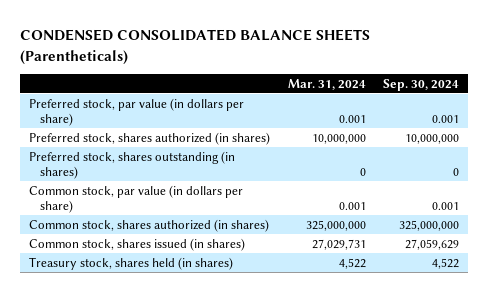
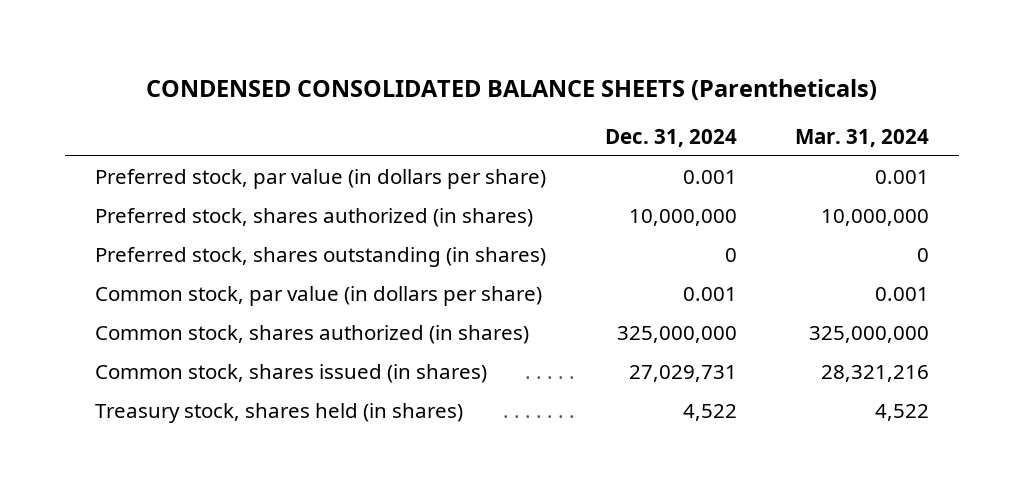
- | Mar. 31, 2024 | Sep. 30, 2024
+ | Dec. 31, 2024 | Mar. 31, 2024
- Common stock, shares issued (in shares) | 27,029,731 | 27,059,629
+ Common stock, shares issued (in shares) | 27,029,731 | 28,321,216

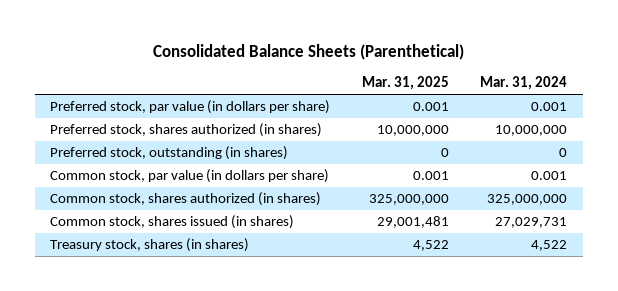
- CONDENSED CONSOLIDATED BALANCE SHEETS (Parentheticals)
+ Consolidated Balance Sheets (Parenthetical)
- | Dec. 31, 2024 | Mar. 31, 2024
+ | Mar. 31, 2025 | Mar. 31, 2024
- Preferred stock, shares outstanding (in shares) | 0 | 0
+ Preferred stock, outstanding (in shares) | 0 | 0
- Common stock, shares issued (in shares) | 27,029,731 | 28,321,216
- Treasury stock, shares held (in shares) | 4,522 | 4,522
+ Common stock, shares issued (in shares) | 29,001,481 | 27,029,731
+ Treasury stock, shares (in shares) | 4,522 | 4,522

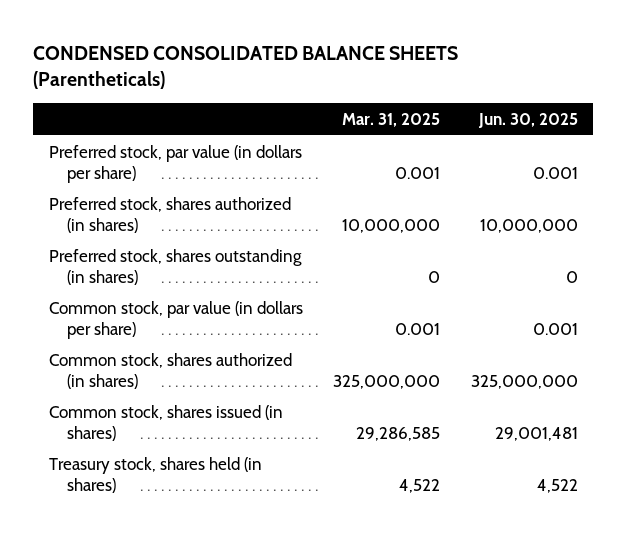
- Consolidated Balance Sheets (Parenthetical)
+ CONDENSED CONSOLIDATED BALANCE SHEETS (Parentheticals)
- | Mar. 31, 2025 | Mar. 31, 2024
+ | Mar. 31, 2025 | Jun. 30, 2025
- Preferred stock, outstanding (in shares) | 0 | 0
+ Preferred stock, shares outstanding (in shares) | 0 | 0
- Common stock, shares issued (in shares) | 29,001,481 | 27,029,731
- Treasury stock, shares (in shares) | 4,522 | 4,522
+ Common stock, shares issued (in shares) | 29,286,585 | 29,001,481
+ Treasury stock, shares held (in shares) | 4,522 | 4,522

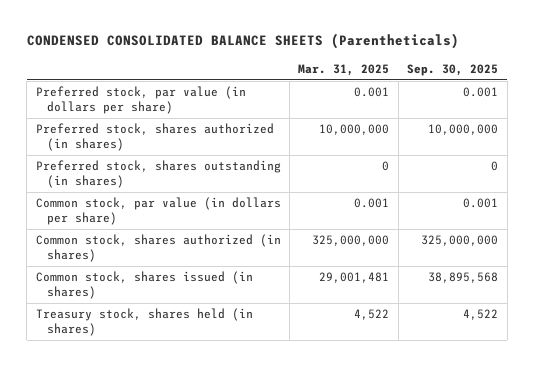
- | Mar. 31, 2025 | Jun. 30, 2025
+ | Mar. 31, 2025 | Sep. 30, 2025
- Common stock, shares issued (in shares) | 29,286,585 | 29,001,481
+ Common stock, shares issued (in shares) | 29,001,481 | 38,895,568

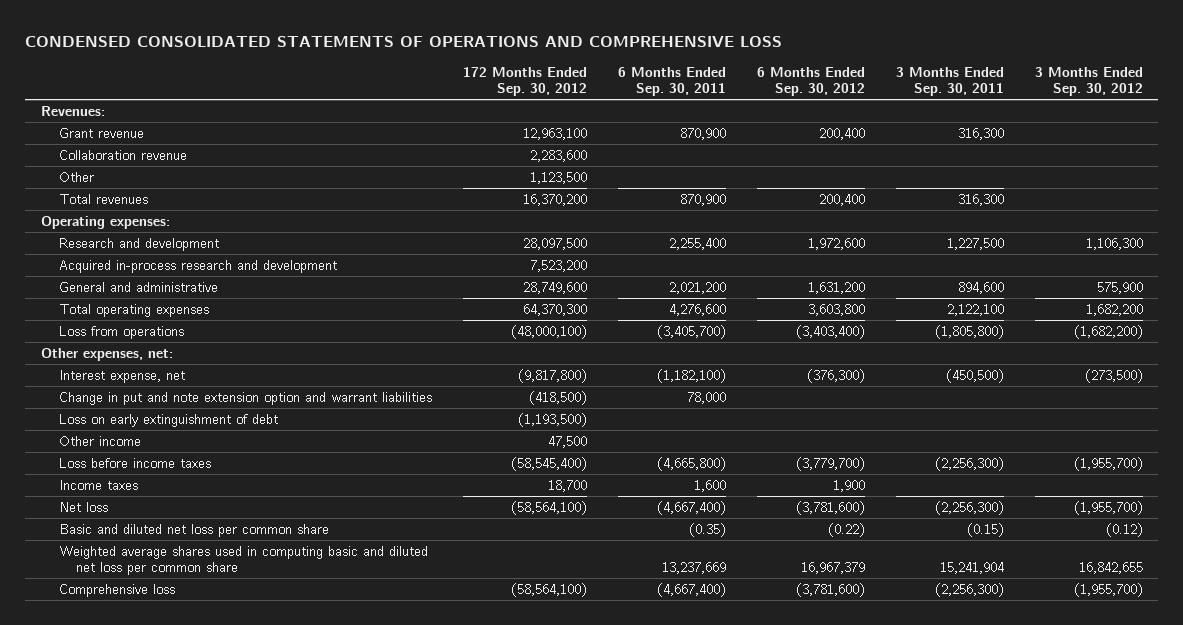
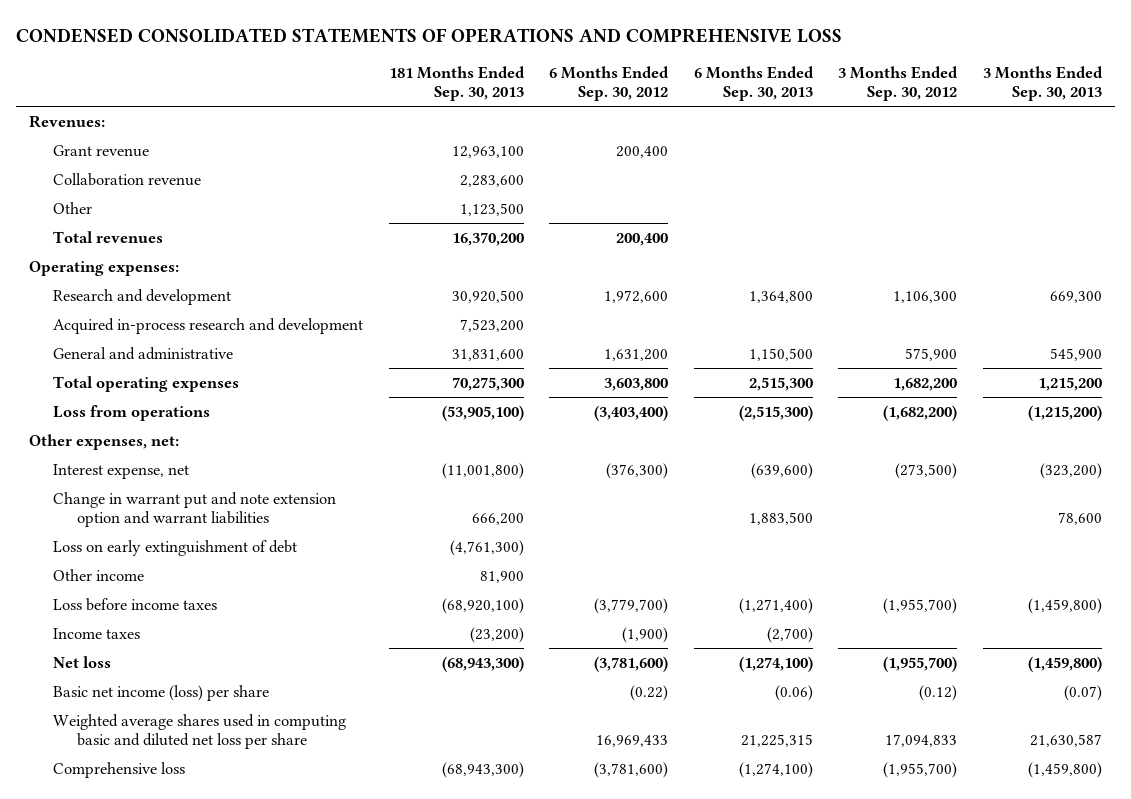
- | 172 Months Ended Sep. 30, 2012 | 6 Months Ended Sep. 30, 2011 | 6 Months Ended Sep. 30, 2012 | 3 Months Ended Sep. 30, 2011 | 3 Months Ended Sep. 30, 2012
+ | 181 Months Ended Sep. 30, 2013 | 6 Months Ended Sep. 30, 2012 | 6 Months Ended Sep. 30, 2013 | 3 Months Ended Sep. 30, 2012 | 3 Months Ended Sep. 30, 2013
- Change in put and note extension option and warrant liabilities | (418,500) | 78,000 | | |
+ Change in warrant put and note extension option and warrant liabilities | 666,200 | | 1,883,500 | | 78,600
- Income taxes | 18,700 | 1,600 | 1,900 | |
+ Income taxes | (23,200) | (1,900) | (2,700) | |
- Basic and diluted net loss per common share | | (0.35) | (0.22) | (0.15) | (0.12)
- Weighted average shares used in computing basic and diluted net loss per common share | | 13,237,669 | 16,967,379 | 15,241,904 | 16,842,655
+ Basic net income (loss) per share | | (0.22) | (0.06) | (0.12) | (0.07)
+ Weighted average shares used in computing basic and diluted net loss per share | | 16,969,433 | 21,225,315 | 17,094,833 | 21,630,587

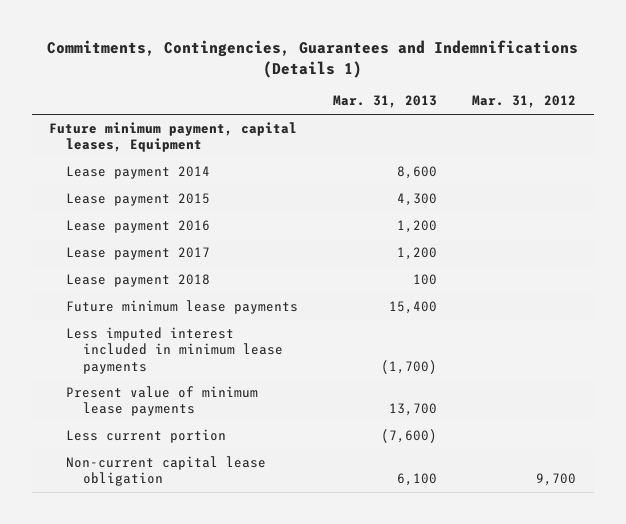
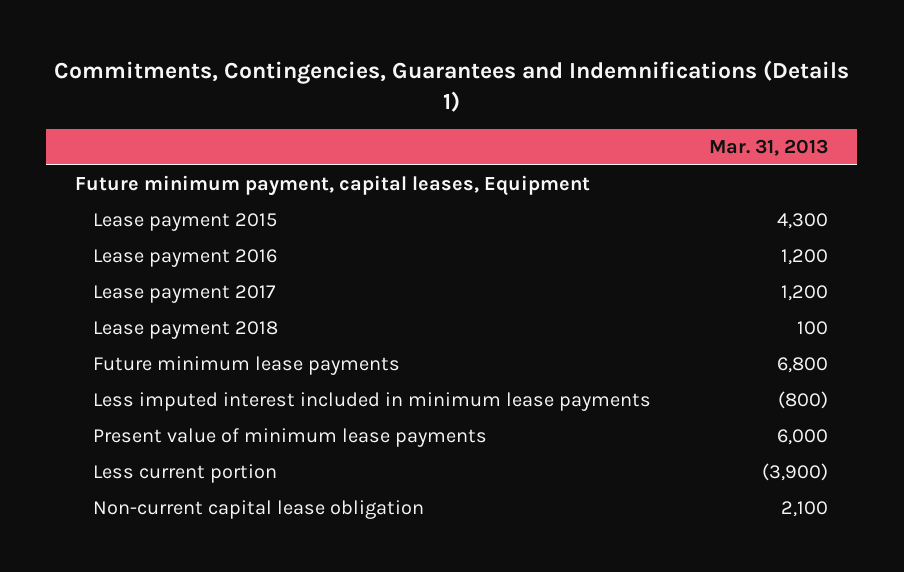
- | Mar. 31, 2013 | Mar. 31, 2012
+ | Mar. 31, 2013
- Lease payment 2014 | 8,600 |
- Future minimum lease payments | 15,400 |
- Less imputed interest included in minimum lease payments | (1,700) |
- Present value of minimum lease payments | 13,700 |
- Less current portion | (7,600) |
- Non-current capital lease obligation | 6,100 | 9,700
+ Future minimum lease payments | 6,800
+ Less imputed interest included in minimum lease payments | (800)
+ Present value of minimum lease payments | 6,000
+ Less current portion | (3,900)
+ Non-current capital lease obligation | 2,100

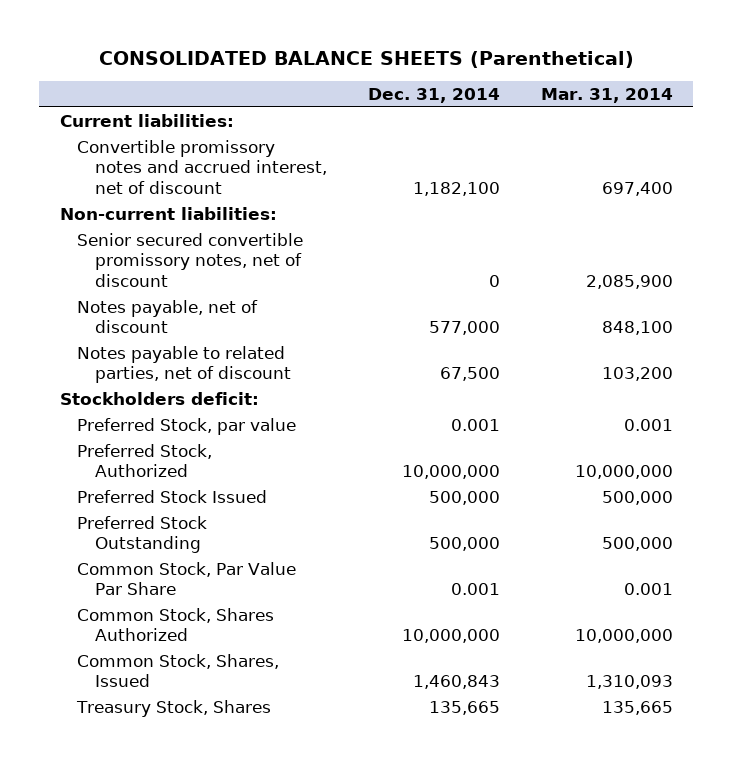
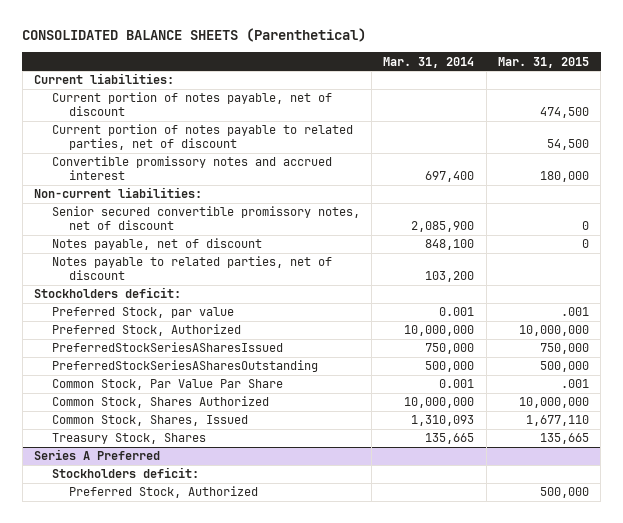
- | Dec. 31, 2014 | Mar. 31, 2014
+ | Mar. 31, 2014 | Mar. 31, 2015
- Convertible promissory notes and accrued interest, net of discount | 1,182,100 | 697,400
+ Current portion of notes payable, net of discount | | 474,500
+ Current portion of notes payable to related parties, net of discount | | 54,500
+ Convertible promissory notes and accrued interest | 697,400 | 180,000
- Preferred Stock Issued | 500,000 | 500,000
- Preferred Stock Outstanding | 500,000 | 500,000
+ PreferredStockSeriesASharesIssued | 750,000 | 750,000
+ PreferredStockSeriesASharesOutstanding | 500,000 | 500,000
+ Series A Preferred
+ Stockholders deficit:
+ Preferred Stock, Authorized | | 500,000

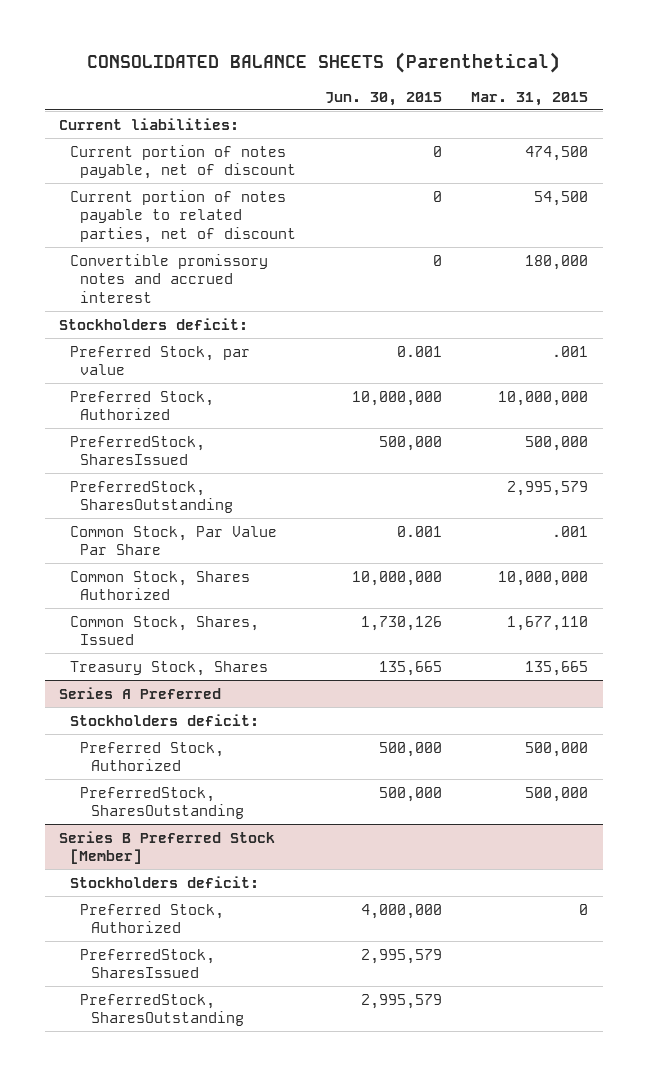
- | Mar. 31, 2014 | Mar. 31, 2015
+ | Jun. 30, 2015 | Mar. 31, 2015
- Non-current liabilities:
- Senior secured convertible promissory notes, net of discount | 2,085,900 | 0
- Notes payable, net of discount | 848,100 | 0
- Notes payable to related parties, net of discount | 103,200 |
- PreferredStockSeriesASharesIssued | 750,000 | 750,000
- PreferredStockSeriesASharesOutstanding | 500,000 | 500,000
+ PreferredStock, SharesIssued | 500,000 | 500,000
+ PreferredStock, SharesOutstanding | | 2,995,579
@ Series A Preferred
+ PreferredStock, SharesOutstanding | 500,000 | 500,000
+ Series B Preferred Stock [Member]
+ Stockholders deficit:
+ Preferred Stock, Authorized | 4,000,000 | 0
+ PreferredStock, SharesIssued | 2,995,579 |
+ PreferredStock, SharesOutstanding | 2,995,579 |

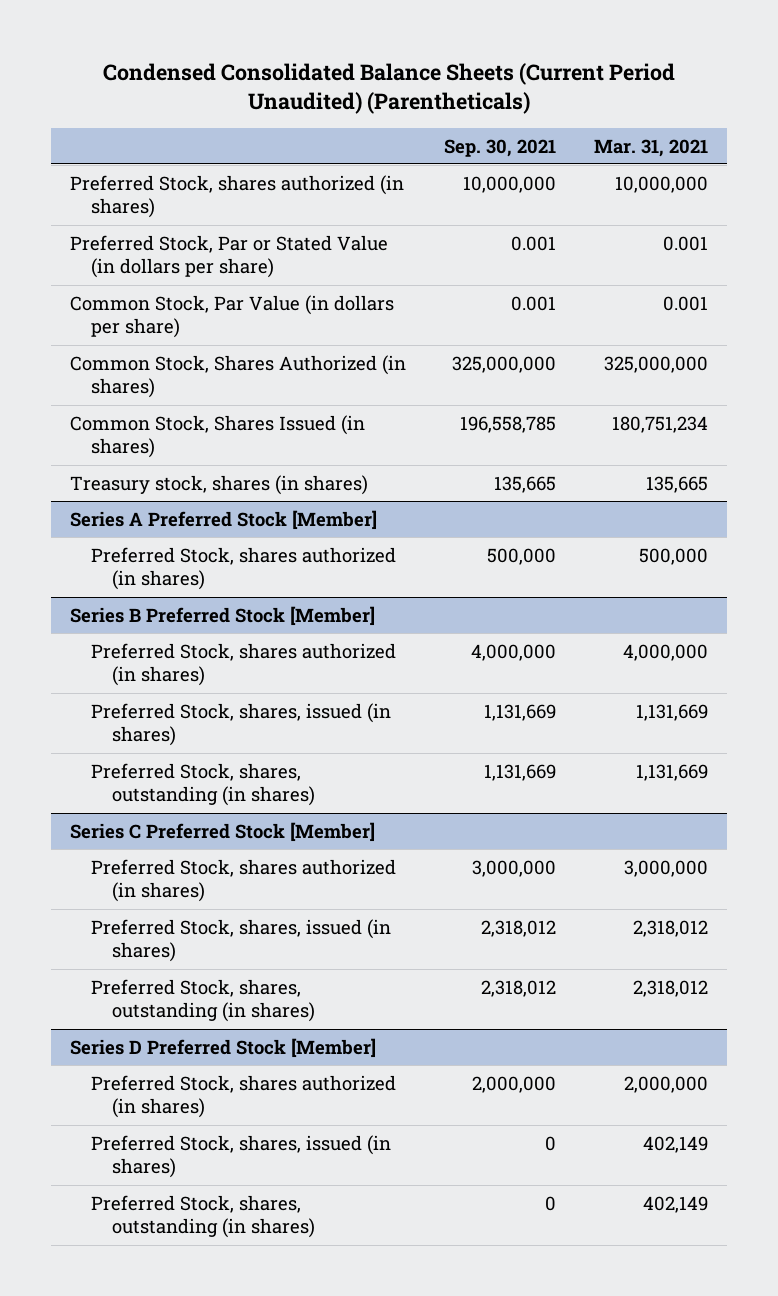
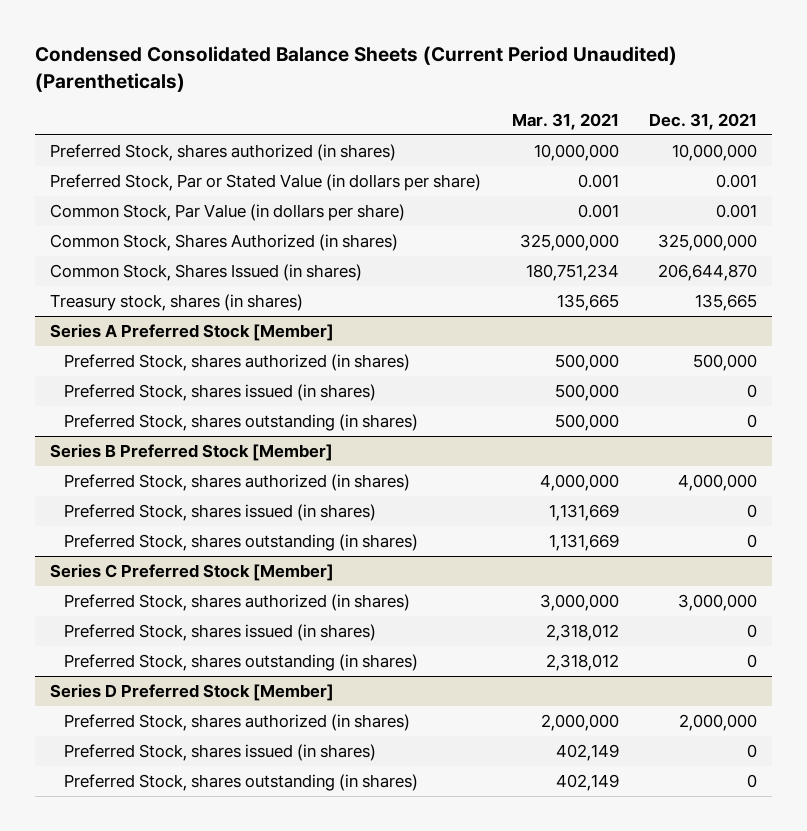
- | Sep. 30, 2021 | Mar. 31, 2021
+ | Mar. 31, 2021 | Dec. 31, 2021
@ Series A Preferred Stock [Member]
+ Preferred Stock, shares issued (in shares) | 500,000 | 0
+ Preferred Stock, shares outstanding (in shares) | 500,000 | 0
@ Series B Preferred Stock [Member]
- Preferred Stock, shares, issued (in shares) | 1,131,669 | 1,131,669
- Preferred Stock, shares, outstanding (in shares) | 1,131,669 | 1,131,669
+ Preferred Stock, shares issued (in shares) | 1,131,669 | 0
+ Preferred Stock, shares outstanding (in shares) | 1,131,669 | 0
@ Series C Preferred Stock [Member]
- Preferred Stock, shares, issued (in shares) | 2,318,012 | 2,318,012
- Preferred Stock, shares, outstanding (in shares) | 2,318,012 | 2,318,012
+ Preferred Stock, shares issued (in shares) | 2,318,012 | 0
+ Preferred Stock, shares outstanding (in shares) | 2,318,012 | 0
@ Series D Preferred Stock [Member]
- Preferred Stock, shares, issued (in shares) | 0 | 402,149
- Preferred Stock, shares, outstanding (in shares) | 0 | 402,149
+ Preferred Stock, shares issued (in shares) | 402,149 | 0
+ Preferred Stock, shares outstanding (in shares) | 402,149 | 0

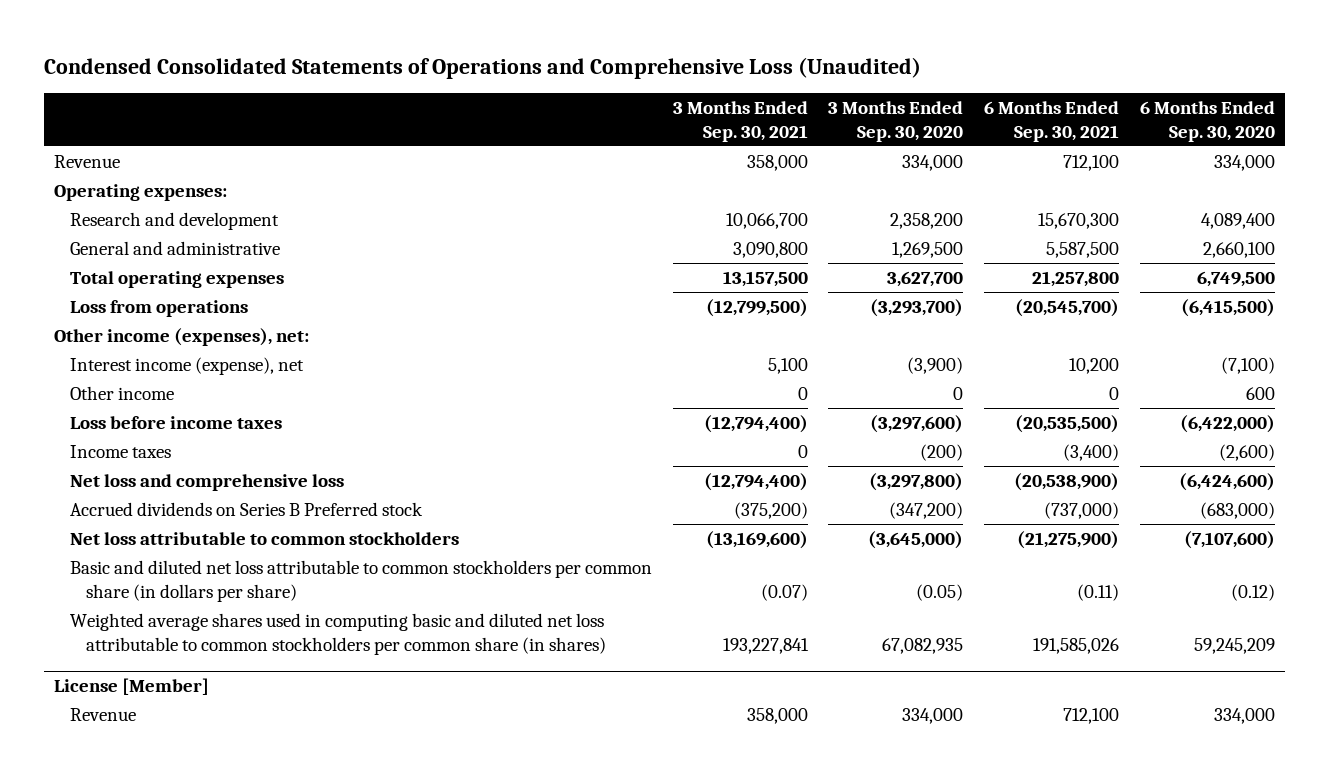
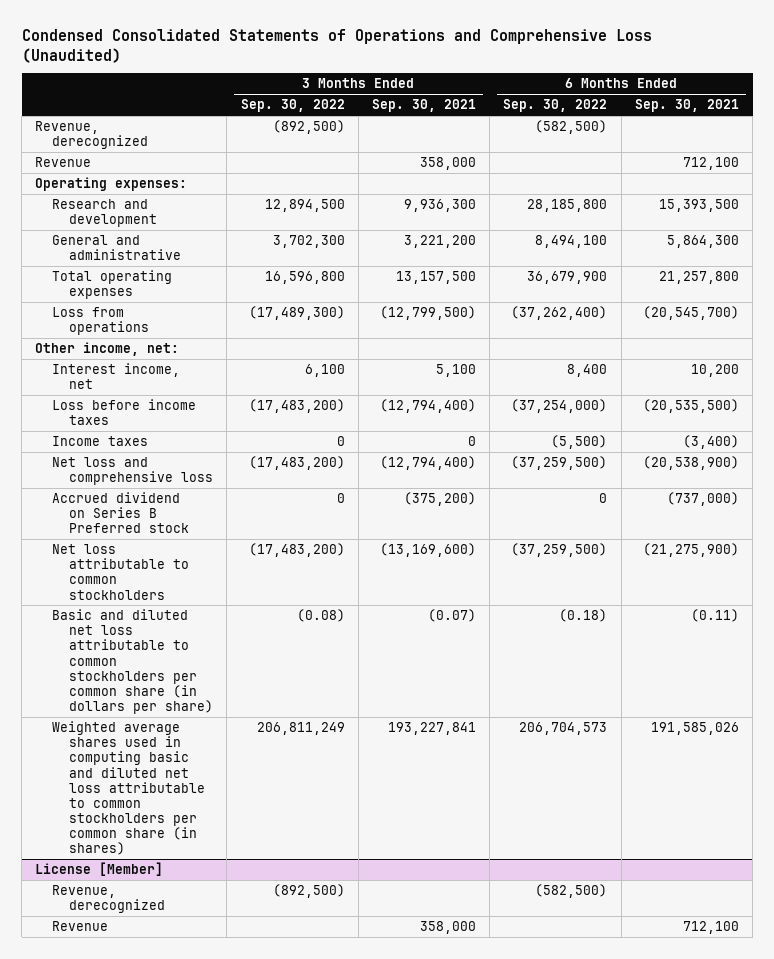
- | 3 Months Ended Sep. 30, 2021 | 3 Months Ended Sep. 30, 2020 | 6 Months Ended Sep. 30, 2021 | 6 Months Ended Sep. 30, 2020
+ | 3 Months Ended Sep. 30, 2022 | 3 Months Ended Sep. 30, 2021 | 6 Months Ended Sep. 30, 2022 | 6 Months Ended Sep. 30, 2021
+ Revenue, derecognized | (892,500) | | (582,500) |
- Research and development | 10,066,700 | 2,358,200 | 15,670,300 | 4,089,400
- General and administrative | 3,090,800 | 1,269,500 | 5,587,500 | 2,660,100
+ Research and development | 12,894,500 | 9,936,300 | 28,185,800 | 15,393,500
+ General and administrative | 3,702,300 | 3,221,200 | 8,494,100 | 5,864,300
- Other income (expenses), net:
- Interest income (expense), net | 5,100 | (3,900) | 10,200 | (7,100)
- Other income | 0 | 0 | 0 | 600
+ Other income, net:
+ Interest income, net | 6,100 | 5,100 | 8,400 | 10,200
- Accrued dividends on Series B Preferred stock | (375,200) | (347,200) | (737,000) | (683,000)
+ Accrued dividend on Series B Preferred stock | 0 | (375,200) | 0 | (737,000)
@ License [Member]
+ Revenue, derecognized | (892,500) | | (582,500) |

